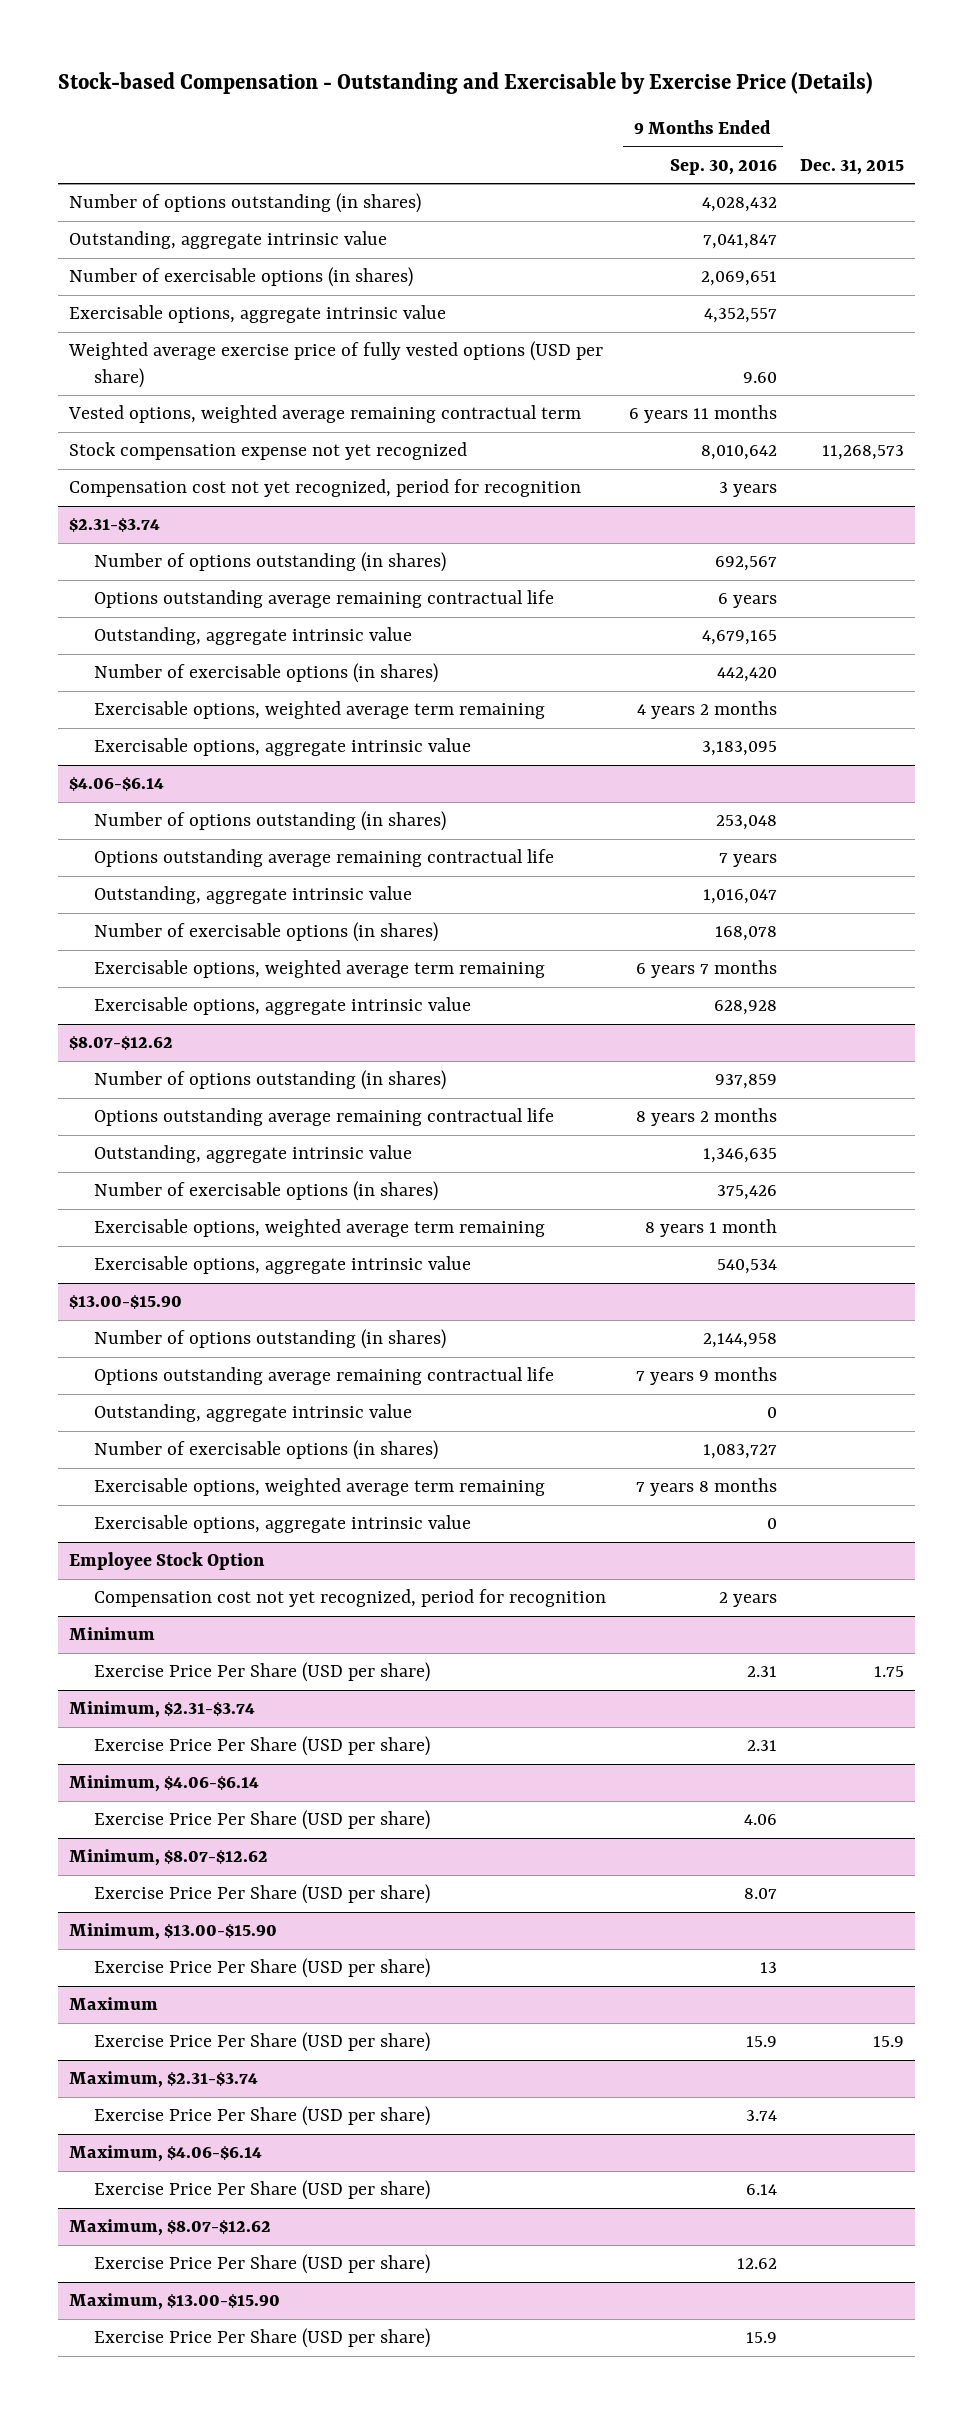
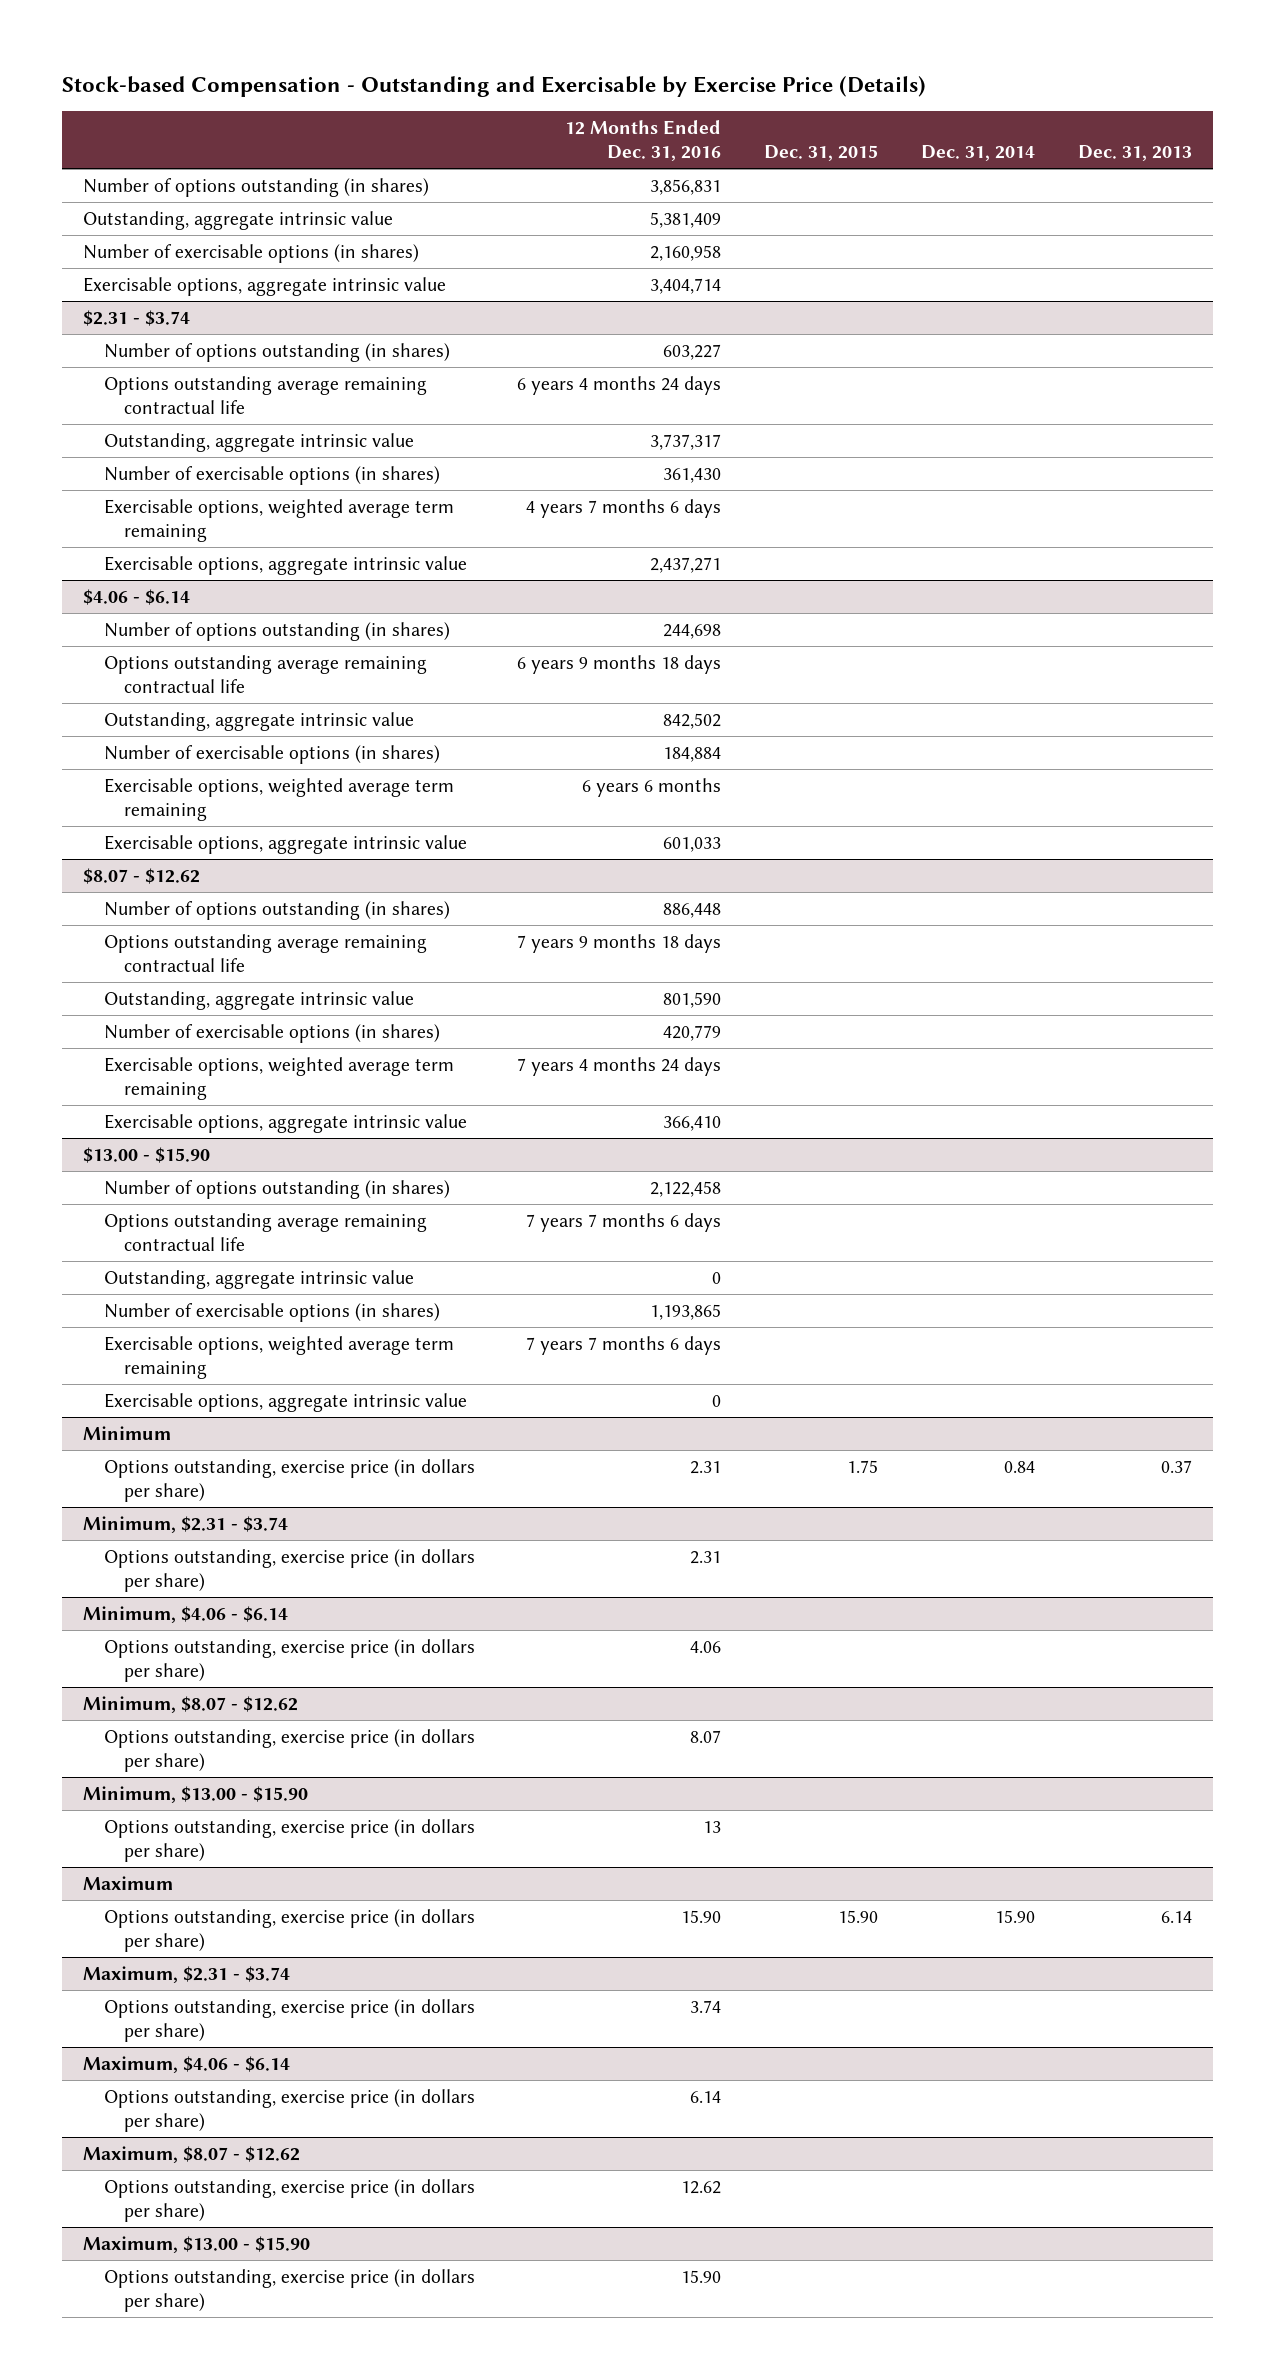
- | 9 Months Ended Sep. 30, 2016 | Dec. 31, 2015
+ | 12 Months Ended Dec. 31, 2016 | Dec. 31, 2015 | Dec. 31, 2014 | Dec. 31, 2013
- Weighted average exercise price of fully vested options (USD per share) | 9.60 |
- Vested options, weighted average remaining contractual term | 6 years 11 months |
- Stock compensation expense not yet recognized | 8,010,642 | 11,268,573
- Compensation cost not yet recognized, period for recognition | 3 years |
- $2.31-$3.74
+ $2.31 - $3.74
- $4.06-$6.14
+ $4.06 - $6.14
- $8.07-$12.62
+ $8.07 - $12.62
- $13.00-$15.90
+ $13.00 - $15.90
- Employee Stock Option
- Compensation cost not yet recognized, period for recognition | 2 years |
@ Minimum
- Exercise Price Per Share (USD per share) | 2.31 | 1.75
- Minimum, $2.31-$3.74
- Exercise Price Per Share (USD per share) | 2.31 |
- Minimum, $4.06-$6.14
- Exercise Price Per Share (USD per share) | 4.06 |
- Minimum, $8.07-$12.62
- Exercise Price Per Share (USD per share) | 8.07 |
- Minimum, $13.00-$15.90
- Exercise Price Per Share (USD per share) | 13 |
@ Minimum
+ Options outstanding, exercise price (in dollars per share) | 2.31 | 1.75 | 0.84 | 0.37
+ Minimum, $2.31 - $3.74
+ Options outstanding, exercise price (in dollars per share) | 2.31 | | |
+ Minimum, $4.06 - $6.14
+ Options outstanding, exercise price (in dollars per share) | 4.06 | | |
+ Minimum, $8.07 - $12.62
+ Options outstanding, exercise price (in dollars per share) | 8.07 | | |
+ Minimum, $13.00 - $15.90
+ Options outstanding, exercise price (in dollars per share) | 13 | | |
@ Maximum
- Exercise Price Per Share (USD per share) | 15.9 | 15.9
- Maximum, $2.31-$3.74
- Exercise Price Per Share (USD per share) | 3.74 |
- Maximum, $4.06-$6.14
- Exercise Price Per Share (USD per share) | 6.14 |
- Maximum, $8.07-$12.62
- Exercise Price Per Share (USD per share) | 12.62 |
- Maximum, $13.00-$15.90
- Exercise Price Per Share (USD per share) | 15.9 |
@ Maximum
+ Options outstanding, exercise price (in dollars per share) | 15.90 | 15.90 | 15.90 | 6.14
+ Maximum, $2.31 - $3.74
+ Options outstanding, exercise price (in dollars per share) | 3.74 | | |
+ Maximum, $4.06 - $6.14
+ Options outstanding, exercise price (in dollars per share) | 6.14 | | |
+ Maximum, $8.07 - $12.62
+ Options outstanding, exercise price (in dollars per share) | 12.62 | | |
+ Maximum, $13.00 - $15.90
+ Options outstanding, exercise price (in dollars per share) | 15.90 | | |

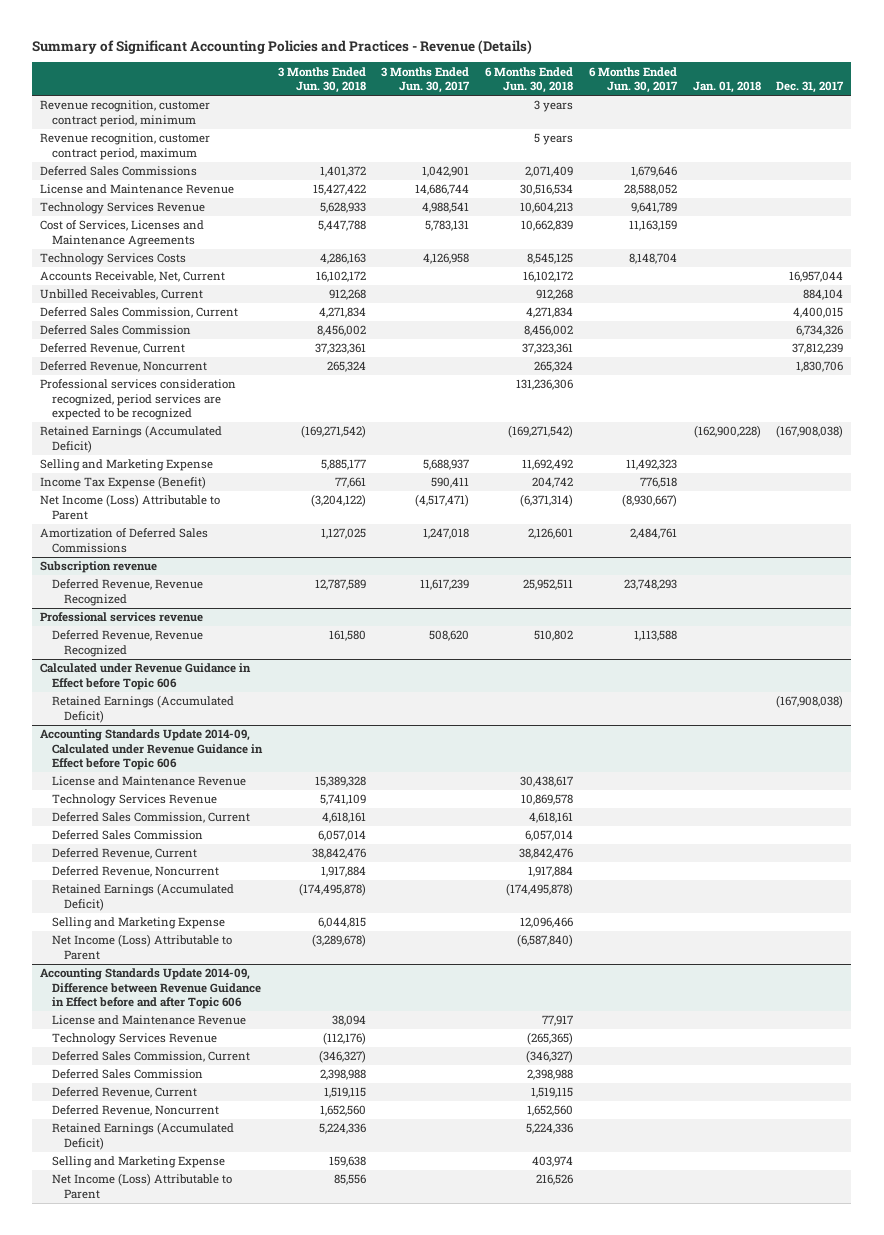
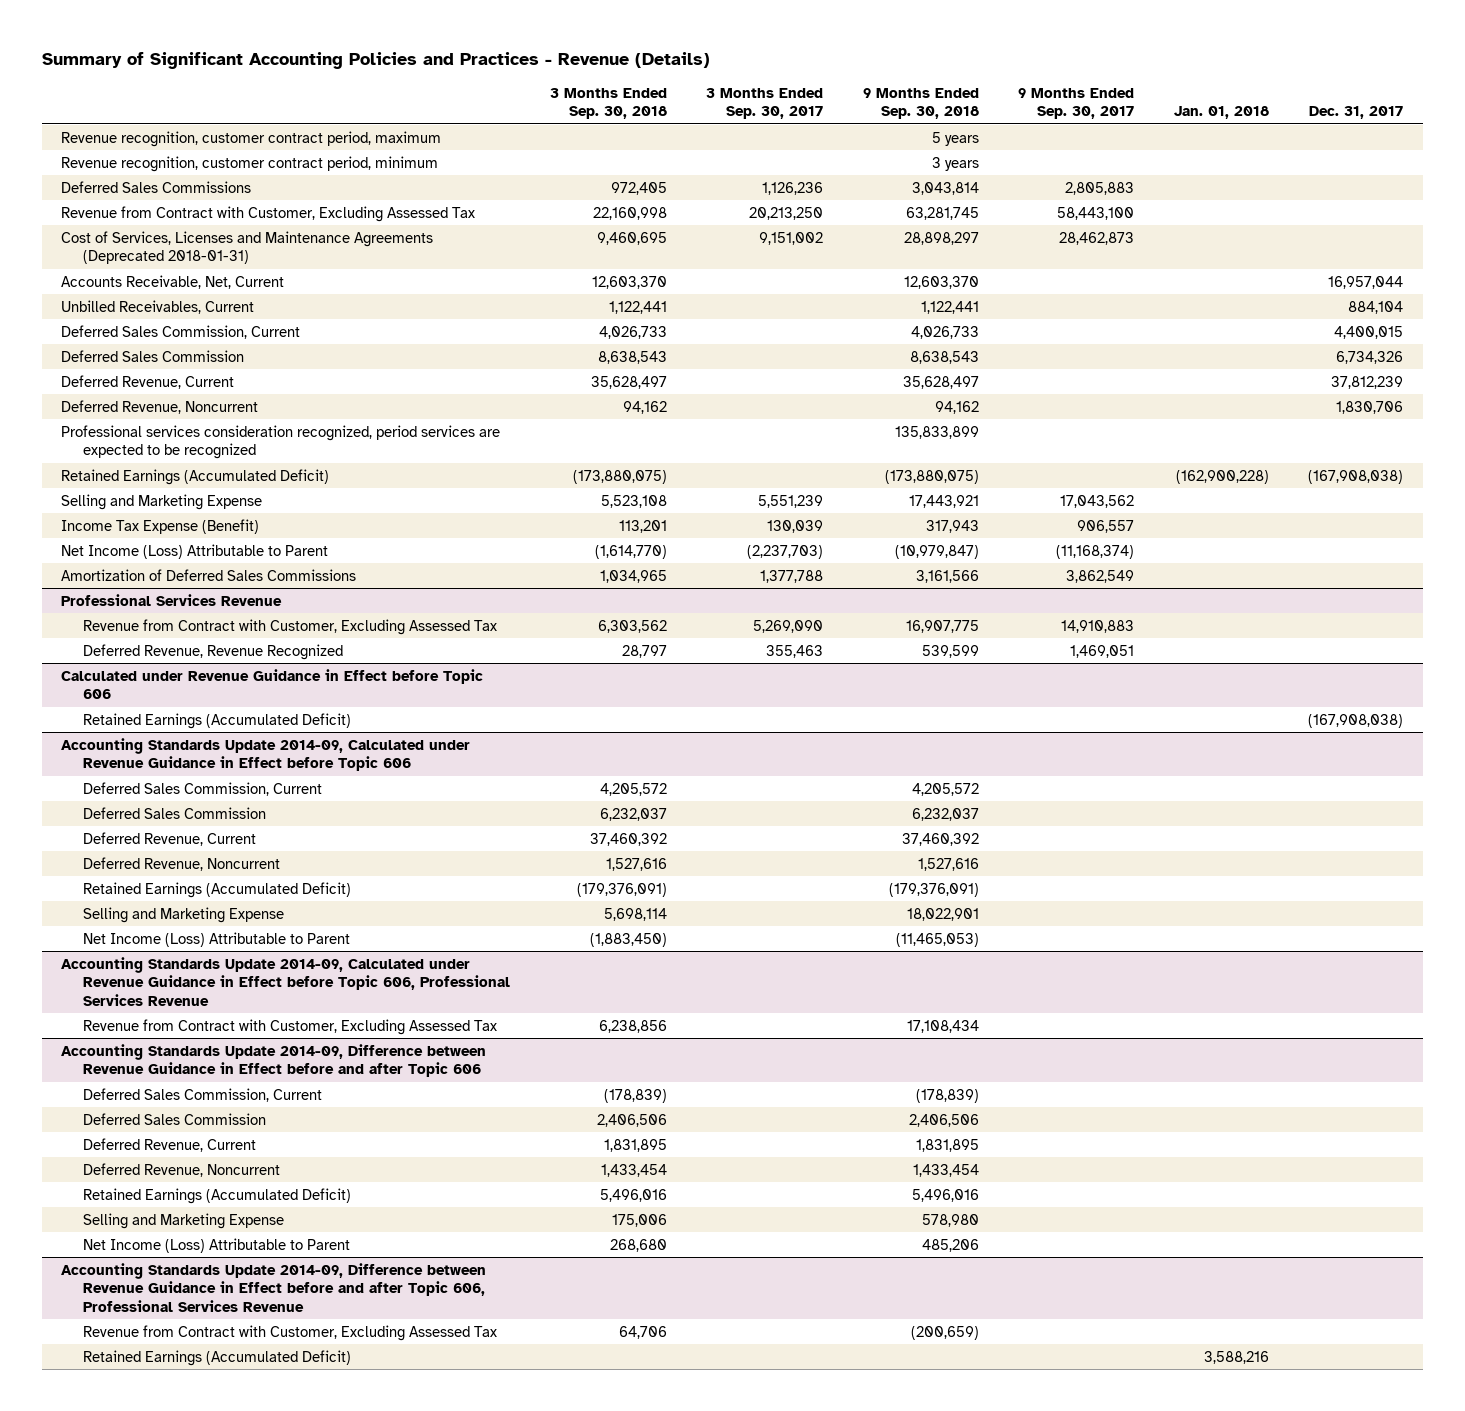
- | 3 Months Ended Jun. 30, 2018 | 3 Months Ended Jun. 30, 2017 | 6 Months Ended Jun. 30, 2018 | 6 Months Ended Jun. 30, 2017 | Jan. 01, 2018 | Dec. 31, 2017
+ | 3 Months Ended Sep. 30, 2018 | 3 Months Ended Sep. 30, 2017 | 9 Months Ended Sep. 30, 2018 | 9 Months Ended Sep. 30, 2017 | Jan. 01, 2018 | Dec. 31, 2017
moved down: Revenue recognition, customer contract period, minimum | | | 3 years | | |
- License and Maintenance Revenue | 15,427,422 | 14,686,744 | 30,516,534 | 28,588,052 | |
- Technology Services Revenue | 5,628,933 | 4,988,541 | 10,604,213 | 9,641,789 | |
- Cost of Services, Licenses and Maintenance Agreements | 5,447,788 | 5,783,131 | 10,662,839 | 11,163,159 | |
- Technology Services Costs | 4,286,163 | 4,126,958 | 8,545,125 | 8,148,704 | |
+ Revenue from Contract with Customer, Excluding Assessed Tax | 22,160,998 | 20,213,250 | 63,281,745 | 58,443,100 | |
+ Cost of Services, Licenses and Maintenance Agreements (Deprecated 2018-01-31) | 9,460,695 | 9,151,002 | 28,898,297 | 28,462,873 | |
- Subscription revenue
- Deferred Revenue, Revenue Recognized | 12,787,589 | 11,617,239 | 25,952,511 | 23,748,293 | |
- Professional services revenue
+ Professional Services Revenue
+ Revenue from Contract with Customer, Excluding Assessed Tax | 6,303,562 | 5,269,090 | 16,907,775 | 14,910,883 | |
@ Accounting Standards Update 2014-09, Calculated under Revenue Guidance in Effect before Topic 606
- License and Maintenance Revenue | 15,389,328 | | 30,438,617 | | |
- Technology Services Revenue | 5,741,109 | | 10,869,578 | | |
+ Accounting Standards Update 2014-09, Calculated under Revenue Guidance in Effect before Topic 606, Professional Services Revenue
+ Revenue from Contract with Customer, Excluding Assessed Tax | 6,238,856 | | 17,108,434 | | |
@ Accounting Standards Update 2014-09, Difference between Revenue Guidance in Effect before and after Topic 606
- License and Maintenance Revenue | 38,094 | | 77,917 | | |
- Technology Services Revenue | (112,176) | | (265,365) | | |
+ Accounting Standards Update 2014-09, Difference between Revenue Guidance in Effect before and after Topic 606, Professional Services Revenue
+ Revenue from Contract with Customer, Excluding Assessed Tax | 64,706 | | (200,659) | | |
+ Retained Earnings (Accumulated Deficit) | | | | | 3,588,216 |

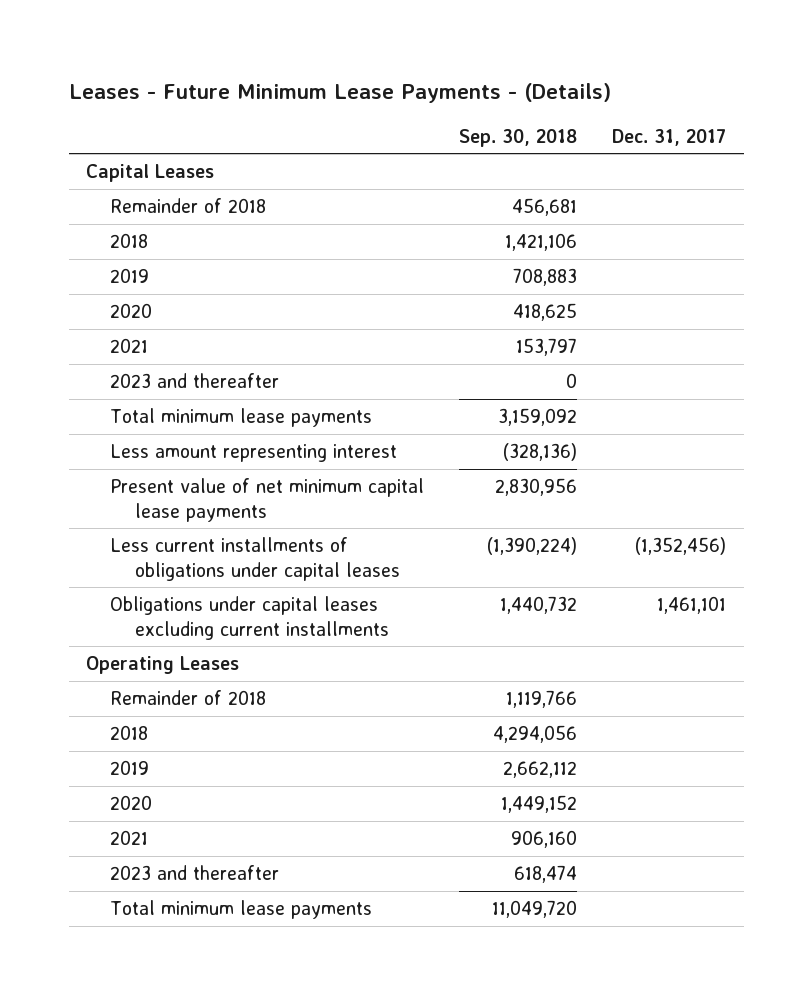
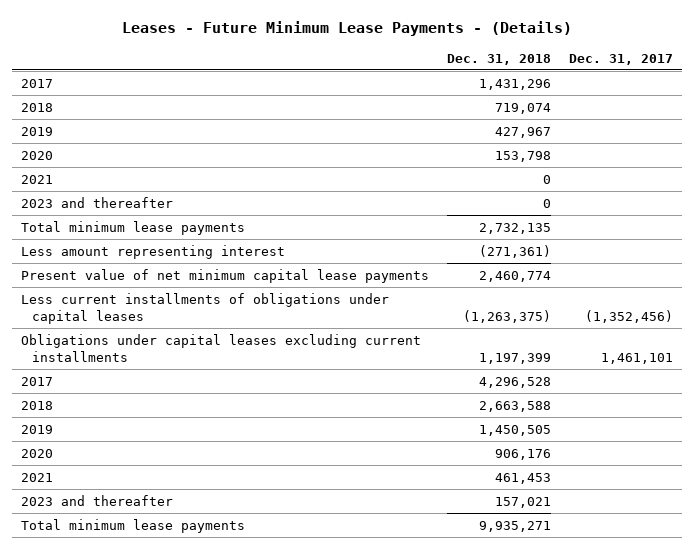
- | Sep. 30, 2018 | Dec. 31, 2017
+ | Dec. 31, 2018 | Dec. 31, 2017
- Capital Leases
- Remainder of 2018 | 456,681 |
+ 2017 | 1,431,296 |
- Operating Leases
- Remainder of 2018 | 1,119,766 |
+ 2017 | 4,296,528 |

